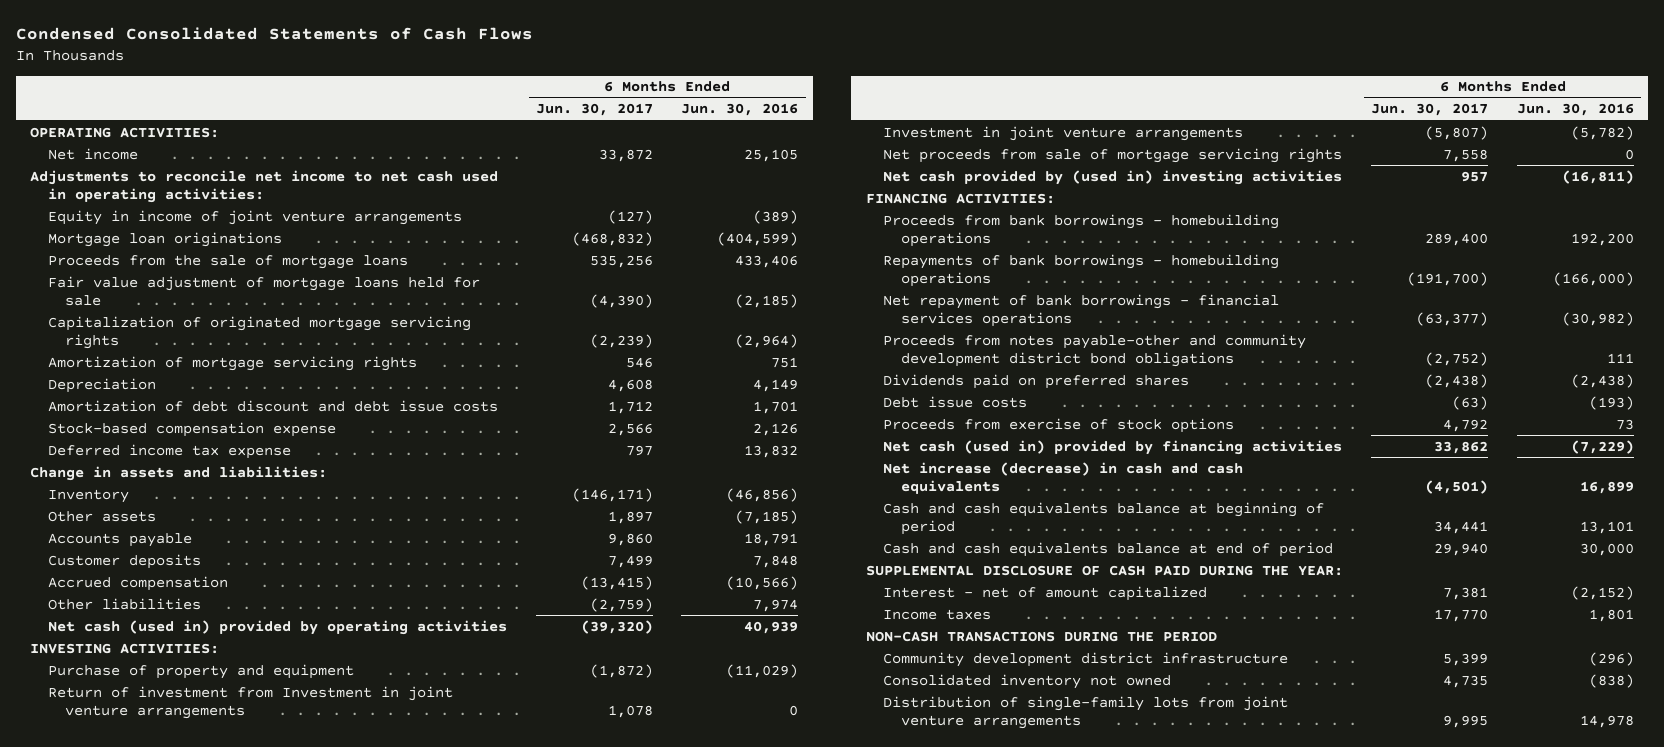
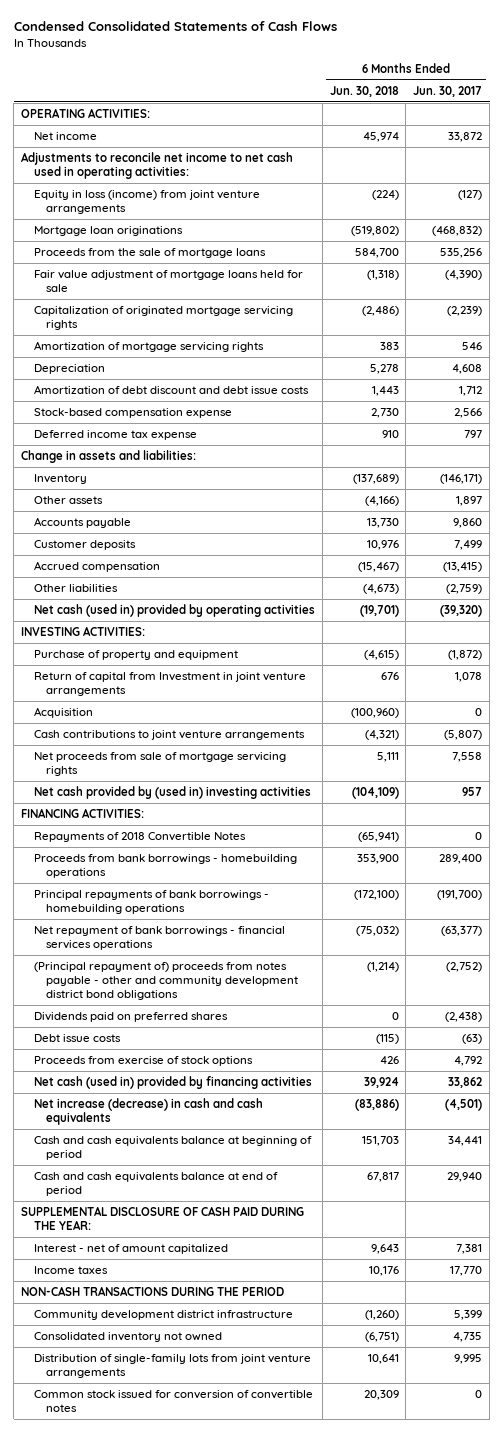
- | 6 Months Ended Jun. 30, 2017 | 6 Months Ended Jun. 30, 2016
+ | 6 Months Ended Jun. 30, 2018 | 6 Months Ended Jun. 30, 2017
- Equity in income of joint venture arrangements | (127) | (389)
+ Equity in loss (income) from joint venture arrangements | (224) | (127)
- Return of investment from Investment in joint venture arrangements | 1,078 | 0
- Investment in joint venture arrangements | (5,807) | (5,782)
+ Return of capital from Investment in joint venture arrangements | 676 | 1,078
+ Acquisition | (100,960) | 0
+ Cash contributions to joint venture arrangements | (4,321) | (5,807)
+ Repayments of 2018 Convertible Notes | (65,941) | 0
- Repayments of bank borrowings - homebuilding operations | (191,700) | (166,000)
+ Principal repayments of bank borrowings - homebuilding operations | (172,100) | (191,700)
- Proceeds from notes payable-other and community development district bond obligations | (2,752) | 111
+ (Principal repayment of) proceeds from notes payable - other and community development district bond obligations | (1,214) | (2,752)
+ Common stock issued for conversion of convertible notes | 20,309 | 0

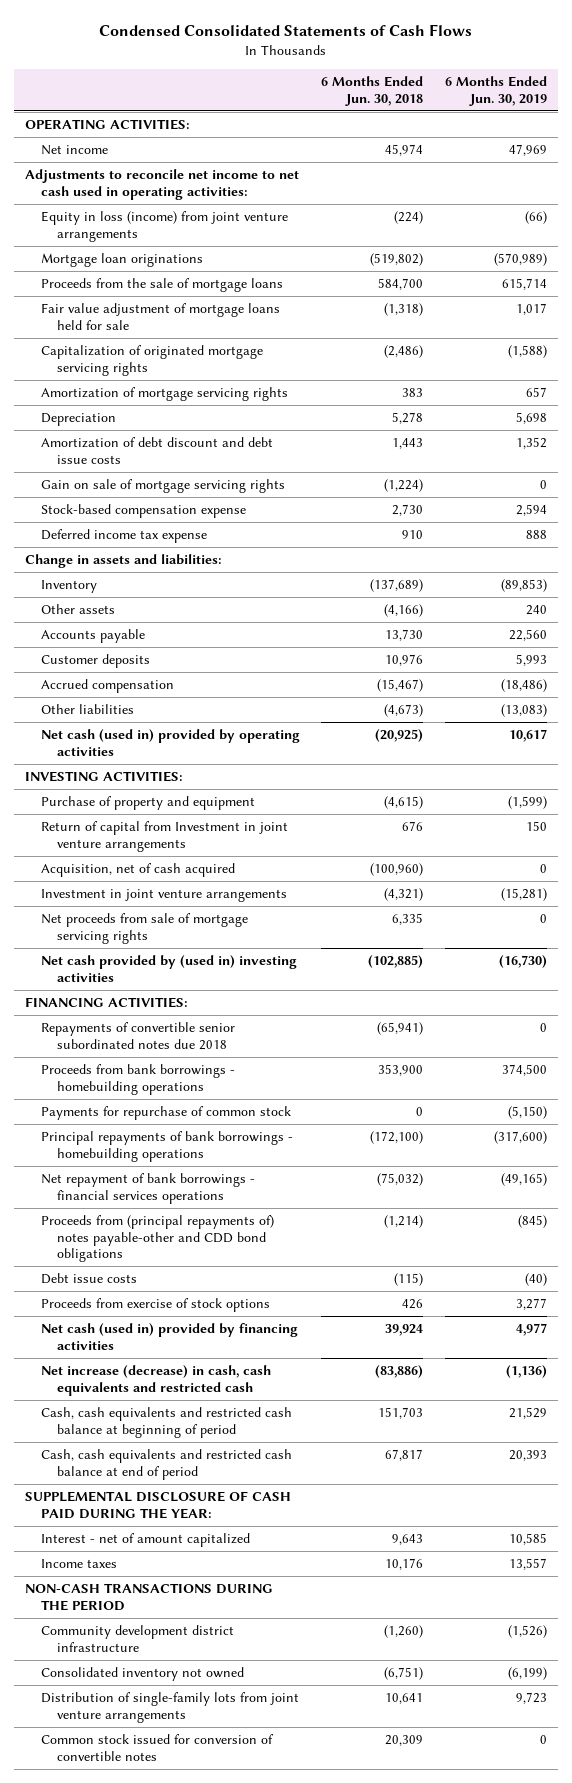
- | 6 Months Ended Jun. 30, 2018 | 6 Months Ended Jun. 30, 2017
+ | 6 Months Ended Jun. 30, 2018 | 6 Months Ended Jun. 30, 2019
+ Gain on sale of mortgage servicing rights | (1,224) | 0
- Net cash (used in) provided by operating activities | (19,701) | (39,320)
+ Net cash (used in) provided by operating activities | (20,925) | 10,617
- Acquisition | (100,960) | 0
- Cash contributions to joint venture arrangements | (4,321) | (5,807)
- Net proceeds from sale of mortgage servicing rights | 5,111 | 7,558
- Net cash provided by (used in) investing activities | (104,109) | 957
+ Acquisition, net of cash acquired | (100,960) | 0
+ Investment in joint venture arrangements | (4,321) | (15,281)
+ Net proceeds from sale of mortgage servicing rights | 6,335 | 0
+ Net cash provided by (used in) investing activities | (102,885) | (16,730)
- Repayments of 2018 Convertible Notes | (65,941) | 0
+ Repayments of convertible senior subordinated notes due 2018 | (65,941) | 0
+ Payments for repurchase of common stock | 0 | (5,150)
- (Principal repayment of) proceeds from notes payable - other and community development district bond obligations | (1,214) | (2,752)
- Dividends paid on preferred shares | 0 | (2,438)
+ Proceeds from (principal repayments of) notes payable-other and CDD bond obligations | (1,214) | (845)
- Net increase (decrease) in cash and cash equivalents | (83,886) | (4,501)
- Cash and cash equivalents balance at beginning of period | 151,703 | 34,441
- Cash and cash equivalents balance at end of period | 67,817 | 29,940
+ Net increase (decrease) in cash, cash equivalents and restricted cash | (83,886) | (1,136)
+ Cash, cash equivalents and restricted cash balance at beginning of period | 151,703 | 21,529
+ Cash, cash equivalents and restricted cash balance at end of period | 67,817 | 20,393

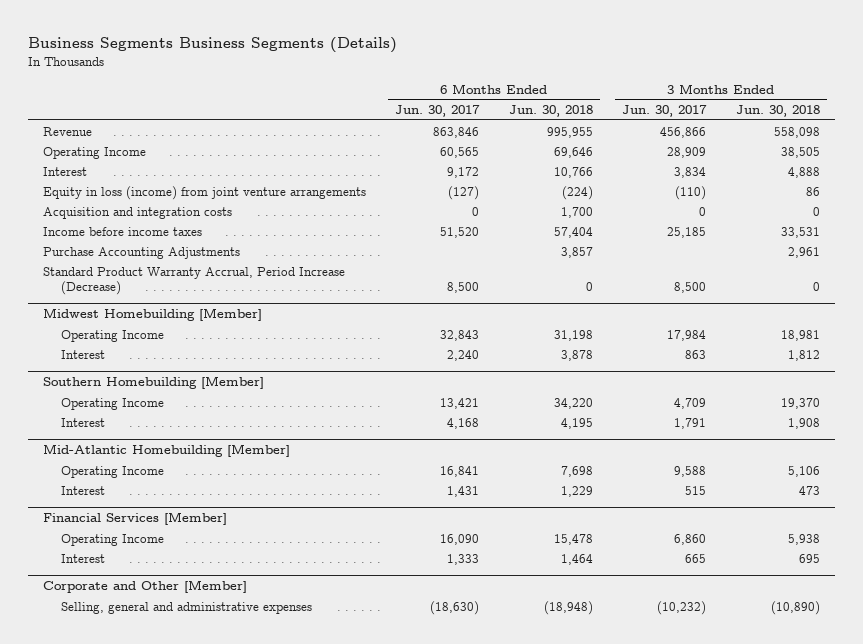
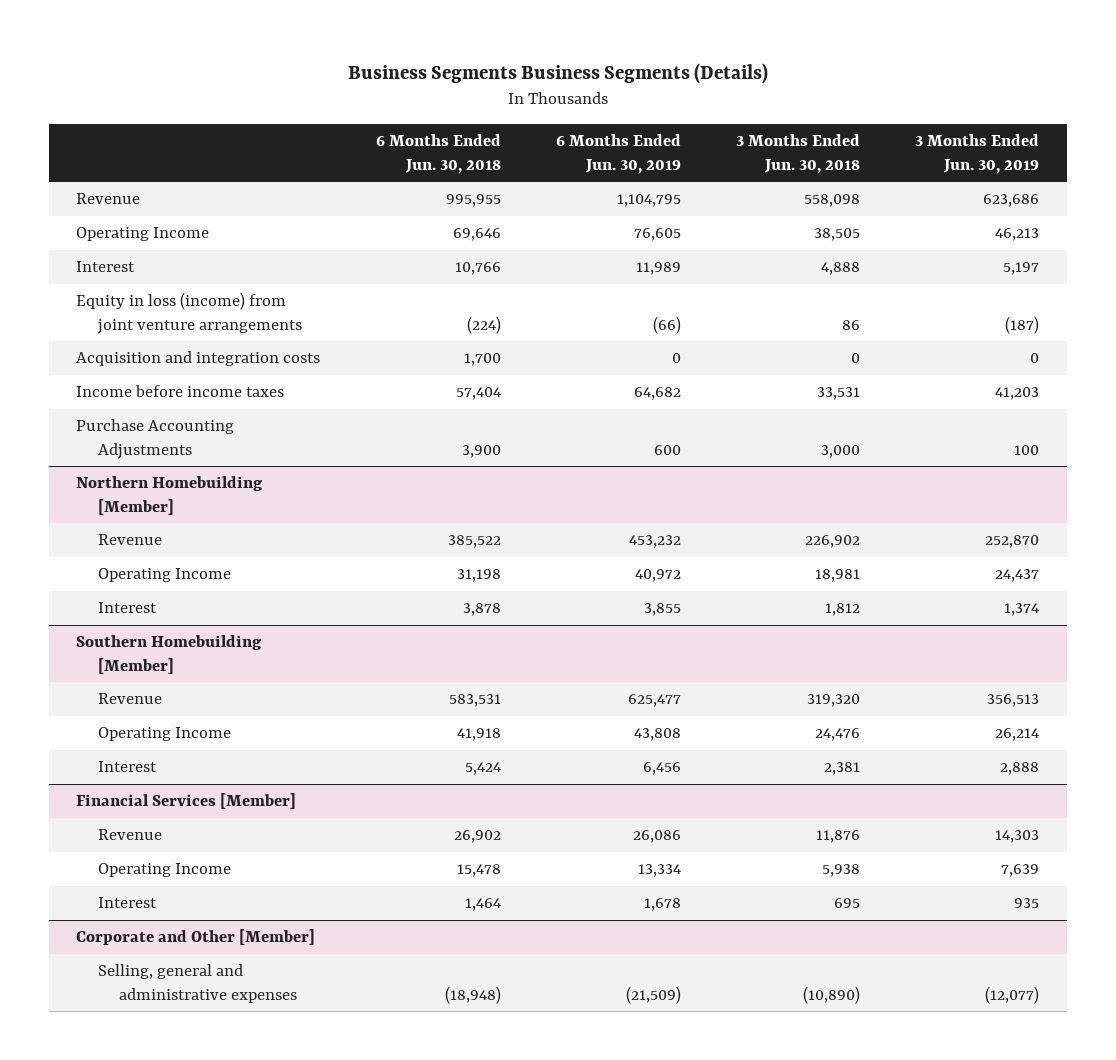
- | 6 Months Ended Jun. 30, 2017 | 6 Months Ended Jun. 30, 2018 | 3 Months Ended Jun. 30, 2017 | 3 Months Ended Jun. 30, 2018
+ | 6 Months Ended Jun. 30, 2018 | 6 Months Ended Jun. 30, 2019 | 3 Months Ended Jun. 30, 2018 | 3 Months Ended Jun. 30, 2019
- Purchase Accounting Adjustments | | 3,857 | | 2,961
- Standard Product Warranty Accrual, Period Increase (Decrease) | 8,500 | 0 | 8,500 | 0
- Midwest Homebuilding [Member]
+ Purchase Accounting Adjustments | 3,900 | 600 | 3,000 | 100
+ Northern Homebuilding [Member]
+ Revenue | 385,522 | 453,232 | 226,902 | 252,870
@ Southern Homebuilding [Member]
- Operating Income | 13,421 | 34,220 | 4,709 | 19,370
- Interest | 4,168 | 4,195 | 1,791 | 1,908
- Mid-Atlantic Homebuilding [Member]
- Operating Income | 16,841 | 7,698 | 9,588 | 5,106
- Interest | 1,431 | 1,229 | 515 | 473
@ Southern Homebuilding [Member]
+ Revenue | 583,531 | 625,477 | 319,320 | 356,513
+ Operating Income | 41,918 | 43,808 | 24,476 | 26,214
+ Interest | 5,424 | 6,456 | 2,381 | 2,888
@ Financial Services [Member]
+ Revenue | 26,902 | 26,086 | 11,876 | 14,303

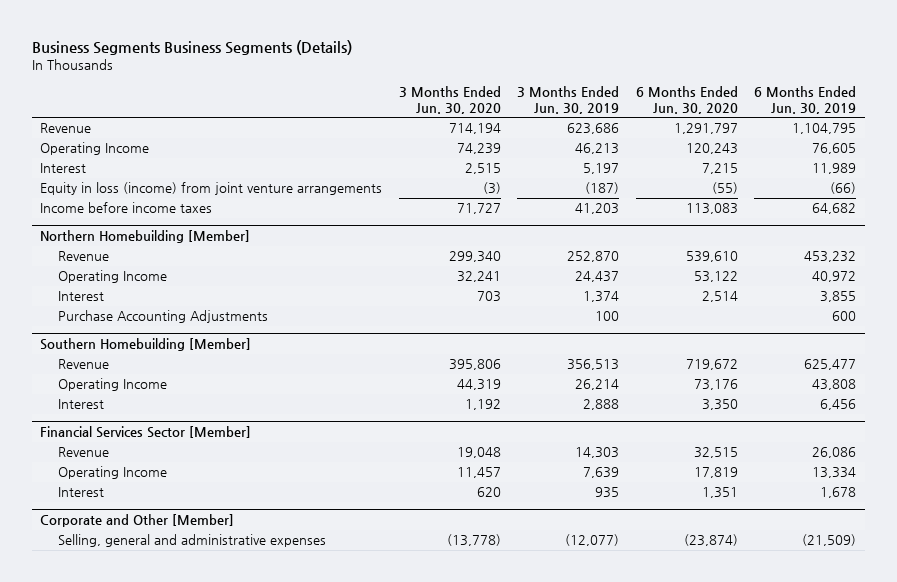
- | 6 Months Ended Jun. 30, 2018 | 6 Months Ended Jun. 30, 2019 | 3 Months Ended Jun. 30, 2018 | 3 Months Ended Jun. 30, 2019
+ | 3 Months Ended Jun. 30, 2020 | 3 Months Ended Jun. 30, 2019 | 6 Months Ended Jun. 30, 2020 | 6 Months Ended Jun. 30, 2019
- Acquisition and integration costs | 1,700 | 0 | 0 | 0
- Purchase Accounting Adjustments | 3,900 | 600 | 3,000 | 100
@ Northern Homebuilding [Member]
+ Purchase Accounting Adjustments | | 100 | | 600
- Financial Services [Member]
+ Financial Services Sector [Member]

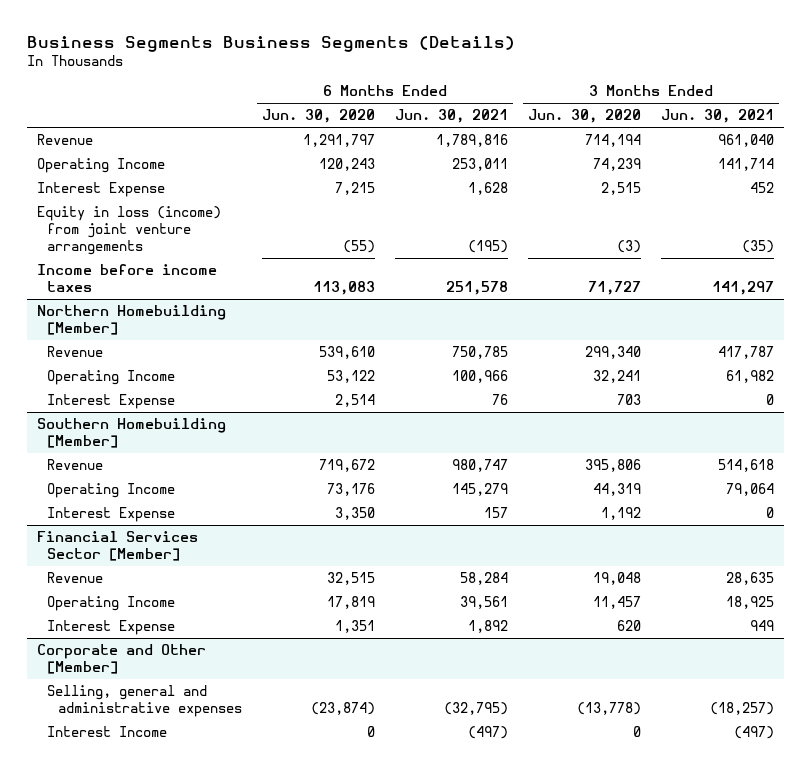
- | 3 Months Ended Jun. 30, 2020 | 3 Months Ended Jun. 30, 2019 | 6 Months Ended Jun. 30, 2020 | 6 Months Ended Jun. 30, 2019
+ | 6 Months Ended Jun. 30, 2020 | 6 Months Ended Jun. 30, 2021 | 3 Months Ended Jun. 30, 2020 | 3 Months Ended Jun. 30, 2021
- Interest | 2,515 | 5,197 | 7,215 | 11,989
+ Interest Expense | 7,215 | 1,628 | 2,515 | 452
@ Northern Homebuilding [Member]
- Interest | 703 | 1,374 | 2,514 | 3,855
- Purchase Accounting Adjustments | | 100 | | 600
+ Interest Expense | 2,514 | 76 | 703 | 0
@ Southern Homebuilding [Member]
- Interest | 1,192 | 2,888 | 3,350 | 6,456
+ Interest Expense | 3,350 | 157 | 1,192 | 0
@ Financial Services Sector [Member]
- Interest | 620 | 935 | 1,351 | 1,678
+ Interest Expense | 1,351 | 1,892 | 620 | 949
@ Corporate and Other [Member]
+ Interest Income | 0 | (497) | 0 | (497)

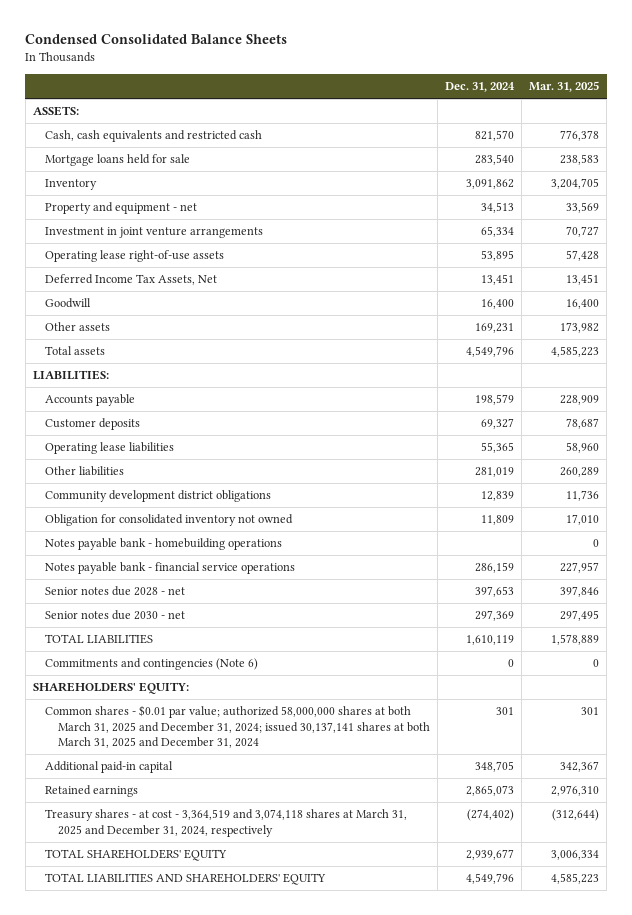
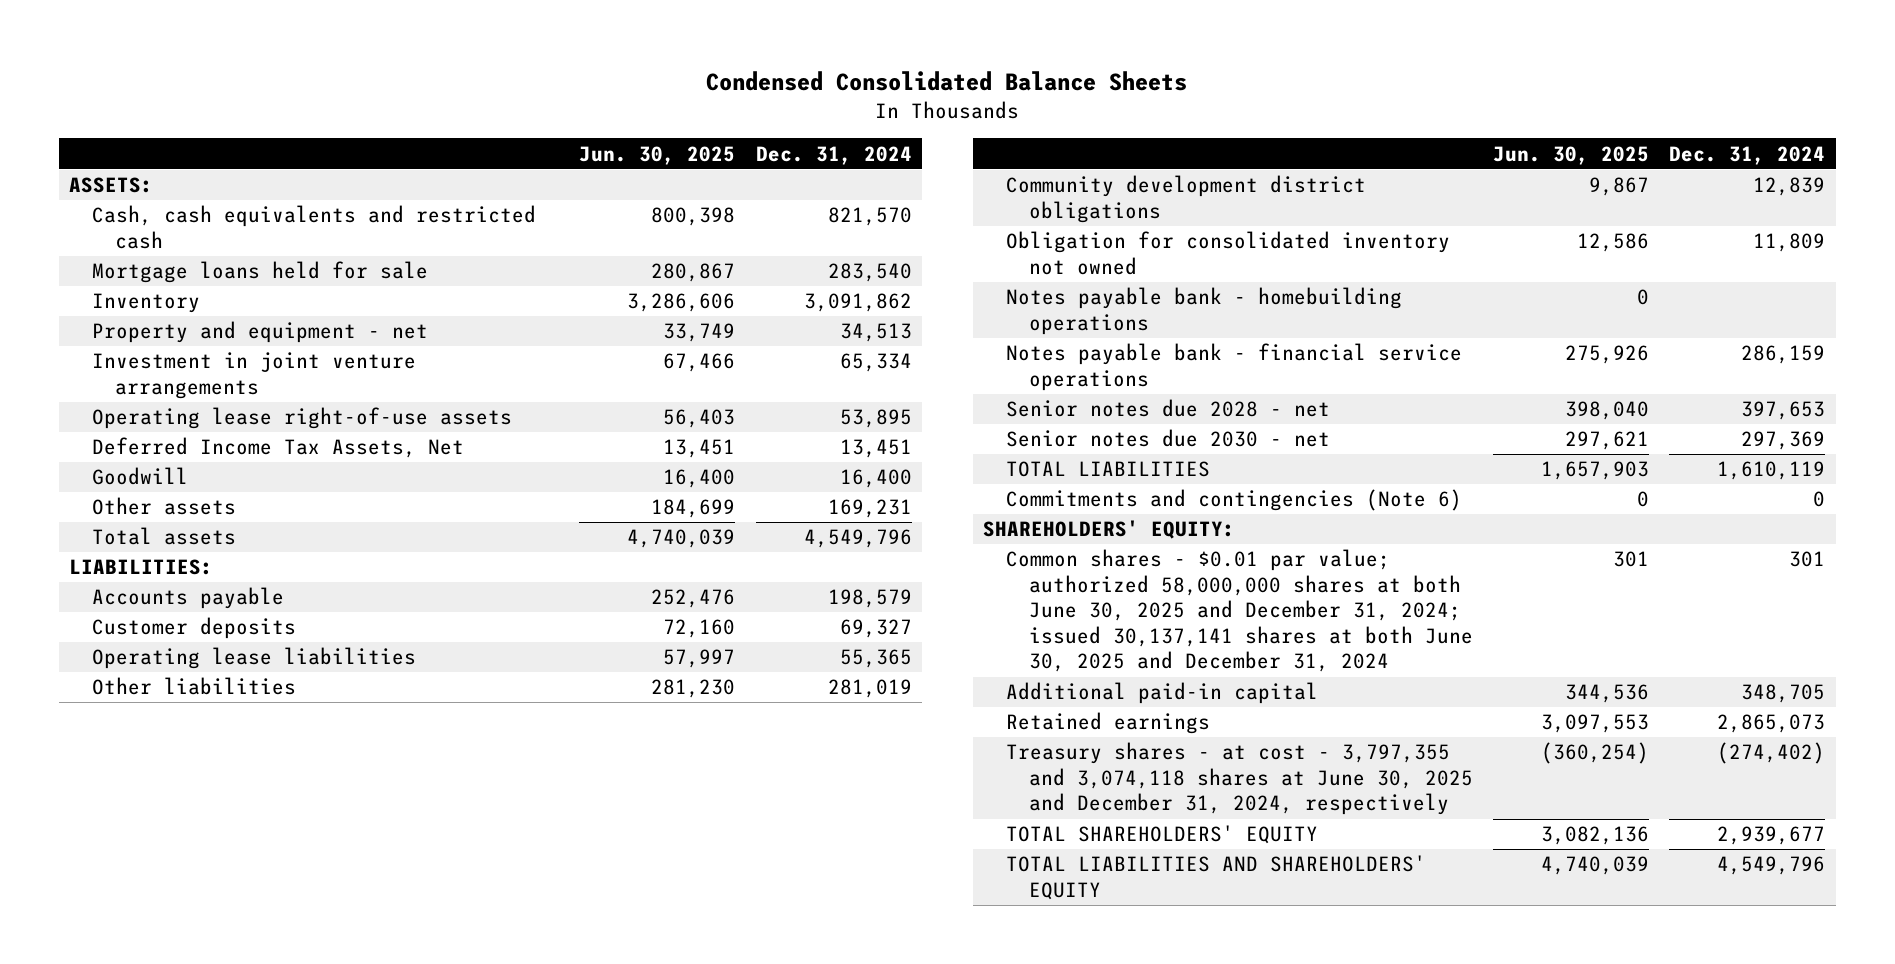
- | Dec. 31, 2024 | Mar. 31, 2025
+ | Jun. 30, 2025 | Dec. 31, 2024
- Common shares - $0.01 par value; authorized 58,000,000 shares at both March 31, 2025 and December 31, 2024; issued 30,137,141 shares at both March 31, 2025 and December 31, 2024 | 301 | 301
+ Common shares - $0.01 par value; authorized 58,000,000 shares at both June 30, 2025 and December 31, 2024; issued 30,137,141 shares at both June 30, 2025 and December 31, 2024 | 301 | 301
- Treasury shares - at cost - 3,364,519 and 3,074,118 shares at March 31, 2025 and December 31, 2024, respectively | (274,402) | (312,644)
+ Treasury shares - at cost - 3,797,355 and 3,074,118 shares at June 30, 2025 and December 31, 2024, respectively | (360,254) | (274,402)

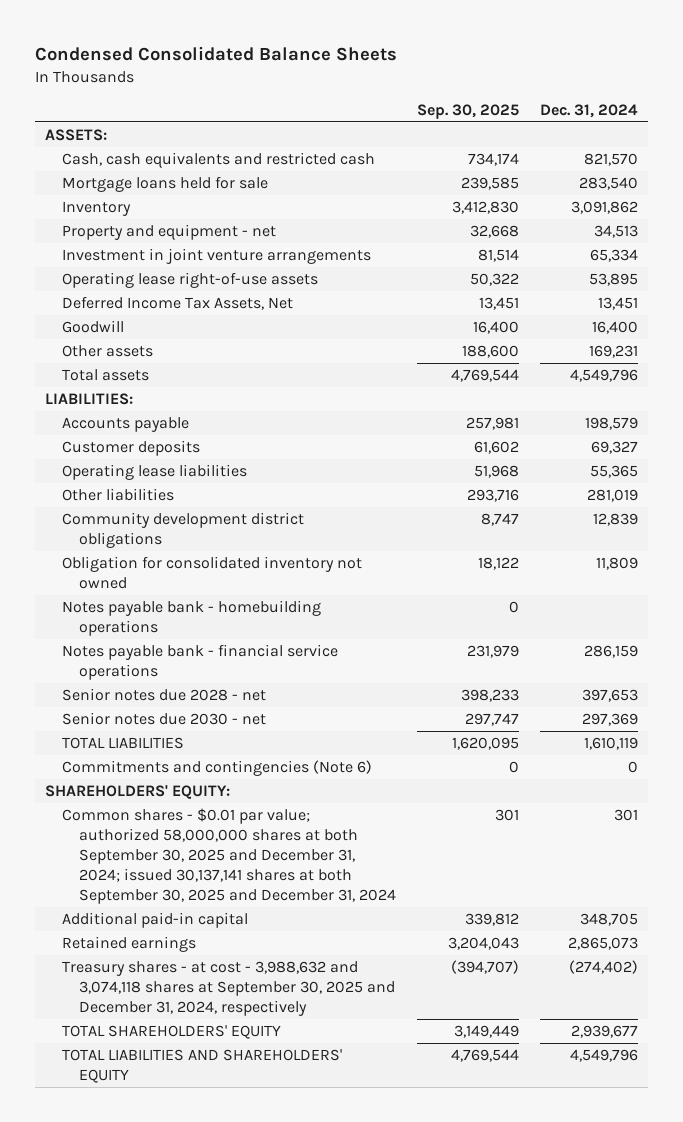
- | Jun. 30, 2025 | Dec. 31, 2024
+ | Sep. 30, 2025 | Dec. 31, 2024
- Common shares - $0.01 par value; authorized 58,000,000 shares at both June 30, 2025 and December 31, 2024; issued 30,137,141 shares at both June 30, 2025 and December 31, 2024 | 301 | 301
+ Common shares - $0.01 par value; authorized 58,000,000 shares at both September 30, 2025 and December 31, 2024; issued 30,137,141 shares at both September 30, 2025 and December 31, 2024 | 301 | 301
- Treasury shares - at cost - 3,797,355 and 3,074,118 shares at June 30, 2025 and December 31, 2024, respectively | (360,254) | (274,402)
+ Treasury shares - at cost - 3,988,632 and 3,074,118 shares at September 30, 2025 and December 31, 2024, respectively | (394,707) | (274,402)

